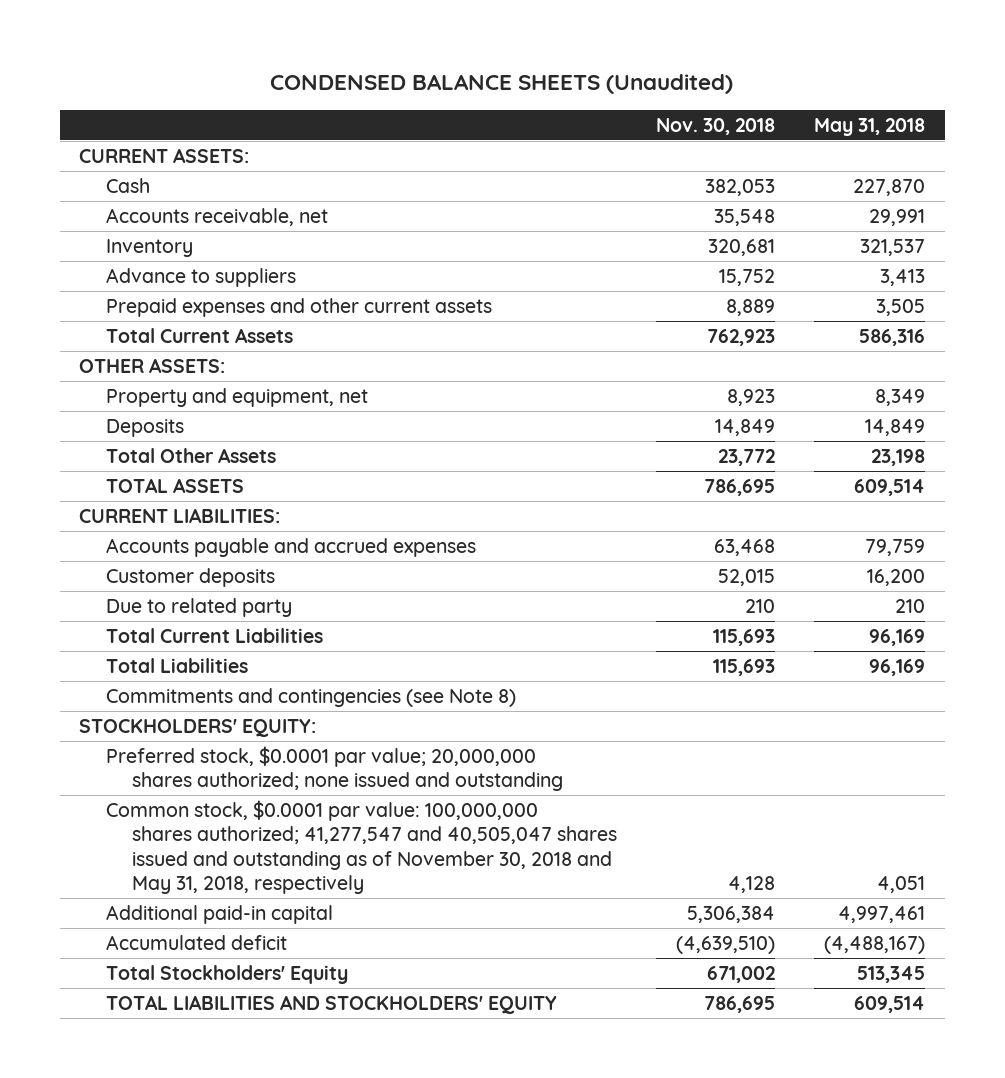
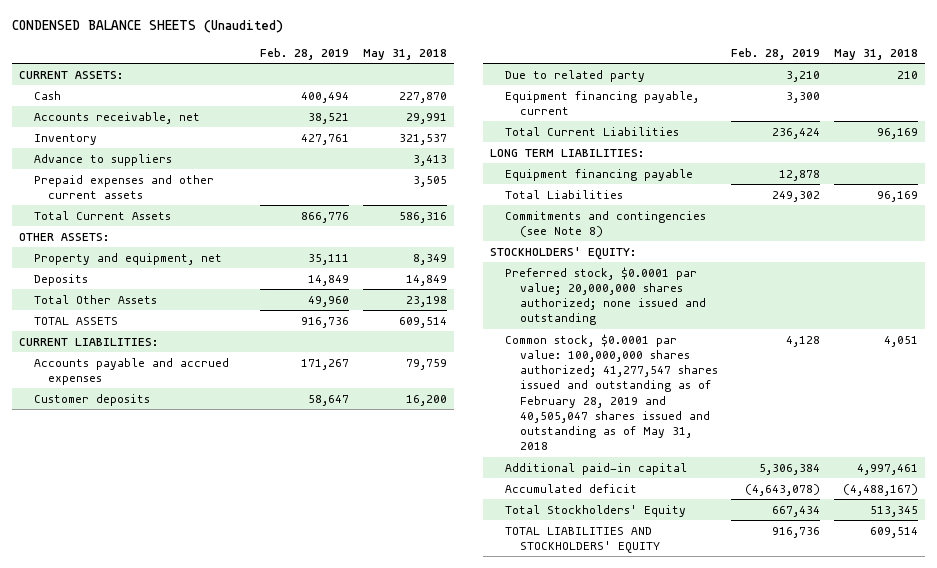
- | Nov. 30, 2018 | May 31, 2018
+ | Feb. 28, 2019 | May 31, 2018
+ Equipment financing payable, current | 3,300 |
+ LONG TERM LIABILITIES:
+ Equipment financing payable | 12,878 |
- Common stock, $0.0001 par value: 100,000,000 shares authorized; 41,277,547 and 40,505,047 shares issued and outstanding as of November 30, 2018 and May 31, 2018, respectively | 4,128 | 4,051
+ Common stock, $0.0001 par value: 100,000,000 shares authorized; 41,277,547 shares issued and outstanding as of February 28, 2019 and 40,505,047 shares issued and outstanding as of May 31, 2018 | 4,128 | 4,051

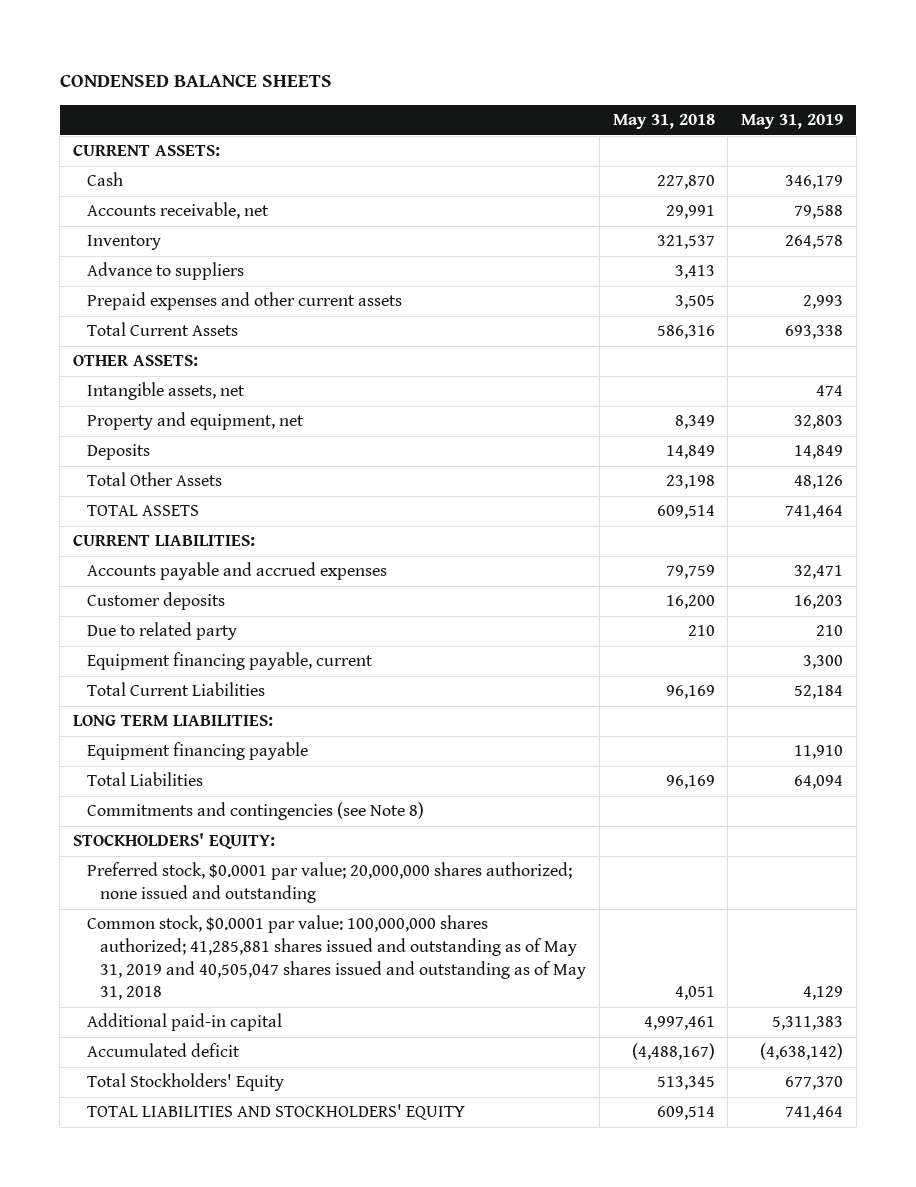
- CONDENSED BALANCE SHEETS (Unaudited)
+ CONDENSED BALANCE SHEETS
- | Feb. 28, 2019 | May 31, 2018
+ | May 31, 2018 | May 31, 2019
+ Intangible assets, net | | 474
- Common stock, $0.0001 par value: 100,000,000 shares authorized; 41,277,547 shares issued and outstanding as of February 28, 2019 and 40,505,047 shares issued and outstanding as of May 31, 2018 | 4,128 | 4,051
+ Common stock, $0.0001 par value: 100,000,000 shares authorized; 41,285,881 shares issued and outstanding as of May 31, 2019 and 40,505,047 shares issued and outstanding as of May 31, 2018 | 4,051 | 4,129

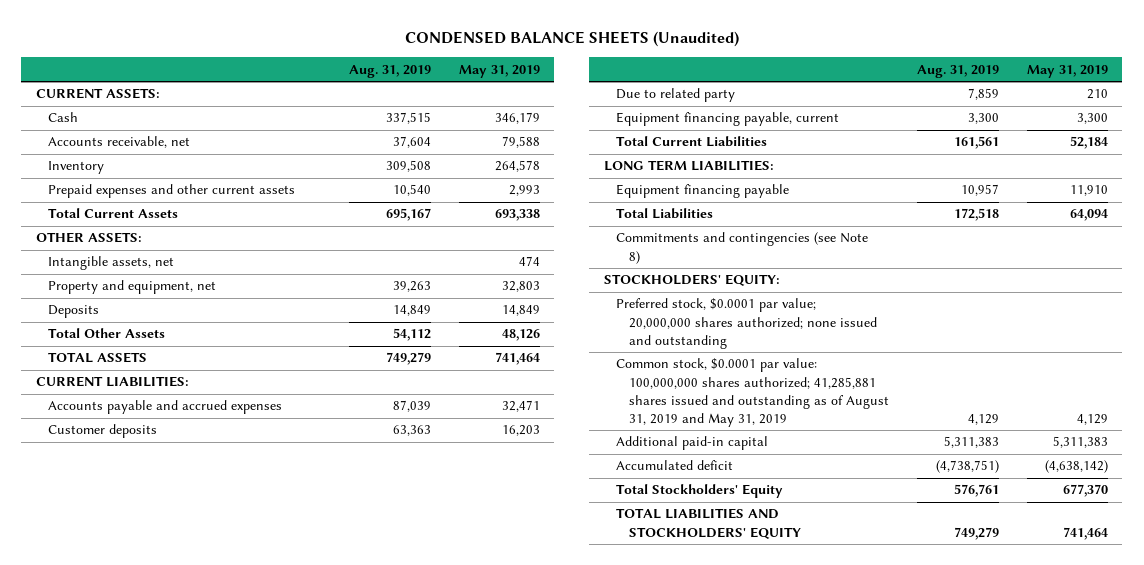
- CONDENSED BALANCE SHEETS
+ CONDENSED BALANCE SHEETS (Unaudited)
- | May 31, 2018 | May 31, 2019
+ | Aug. 31, 2019 | May 31, 2019
- Advance to suppliers | 3,413 |
- Common stock, $0.0001 par value: 100,000,000 shares authorized; 41,285,881 shares issued and outstanding as of May 31, 2019 and 40,505,047 shares issued and outstanding as of May 31, 2018 | 4,051 | 4,129
+ Common stock, $0.0001 par value: 100,000,000 shares authorized; 41,285,881 shares issued and outstanding as of August 31, 2019 and May 31, 2019 | 4,129 | 4,129

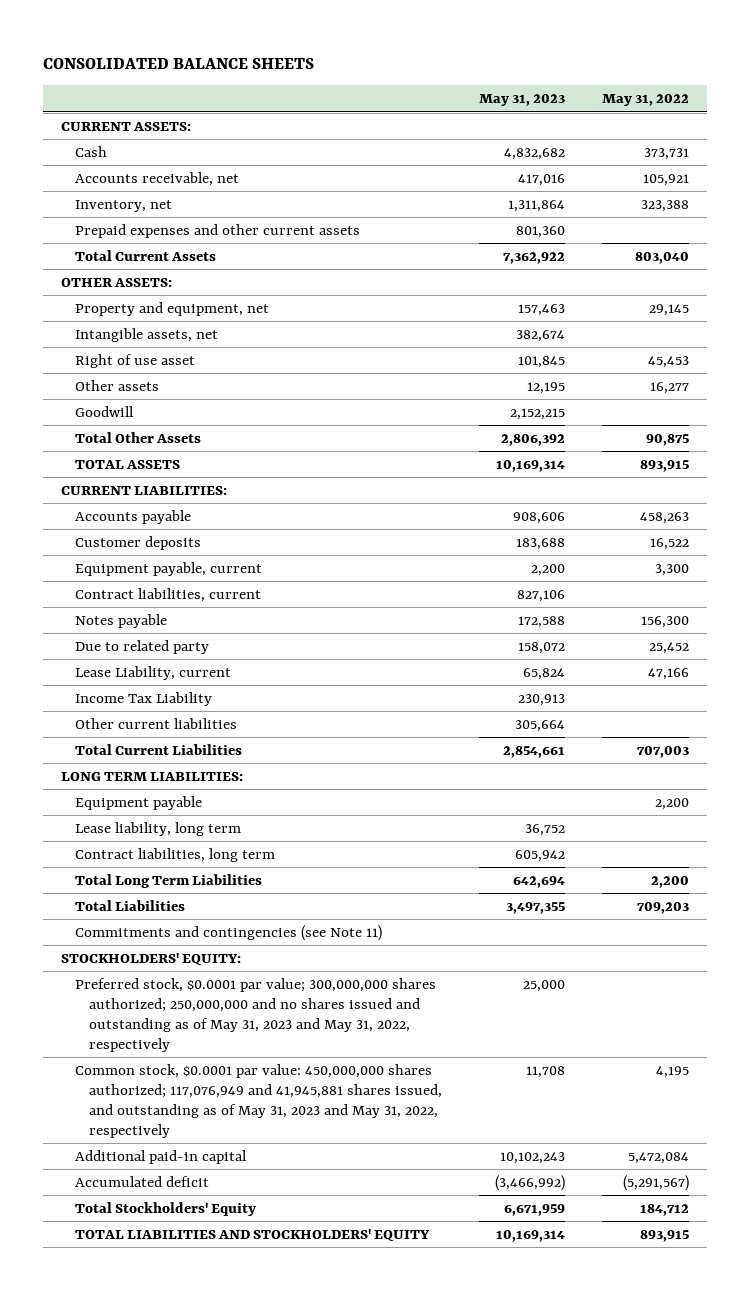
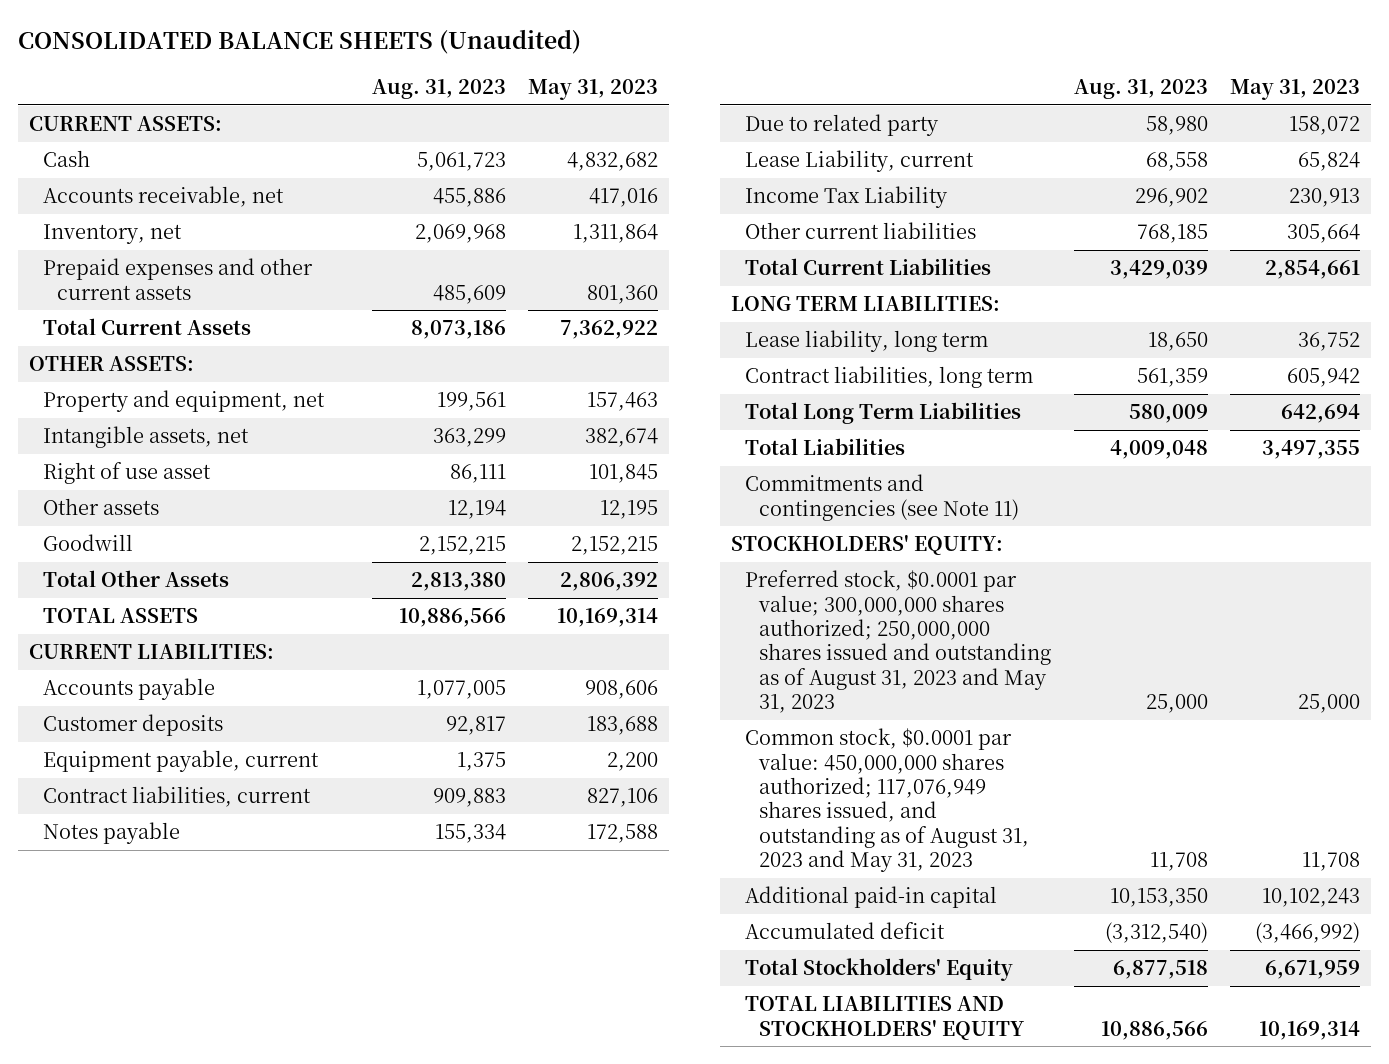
- CONSOLIDATED BALANCE SHEETS
+ CONSOLIDATED BALANCE SHEETS (Unaudited)
- | May 31, 2023 | May 31, 2022
+ | Aug. 31, 2023 | May 31, 2023
- Equipment payable | | 2,200
- Preferred stock, $0.0001 par value; 300,000,000 shares authorized; 250,000,000 and no shares issued and outstanding as of May 31, 2023 and May 31, 2022, respectively | 25,000 |
- Common stock, $0.0001 par value: 450,000,000 shares authorized; 117,076,949 and 41,945,881 shares issued, and outstanding as of May 31, 2023 and May 31, 2022, respectively | 11,708 | 4,195
+ Preferred stock, $0.0001 par value; 300,000,000 shares authorized; 250,000,000 shares issued and outstanding as of August 31, 2023 and May 31, 2023 | 25,000 | 25,000
+ Common stock, $0.0001 par value: 450,000,000 shares authorized; 117,076,949 shares issued, and outstanding as of August 31, 2023 and May 31, 2023 | 11,708 | 11,708

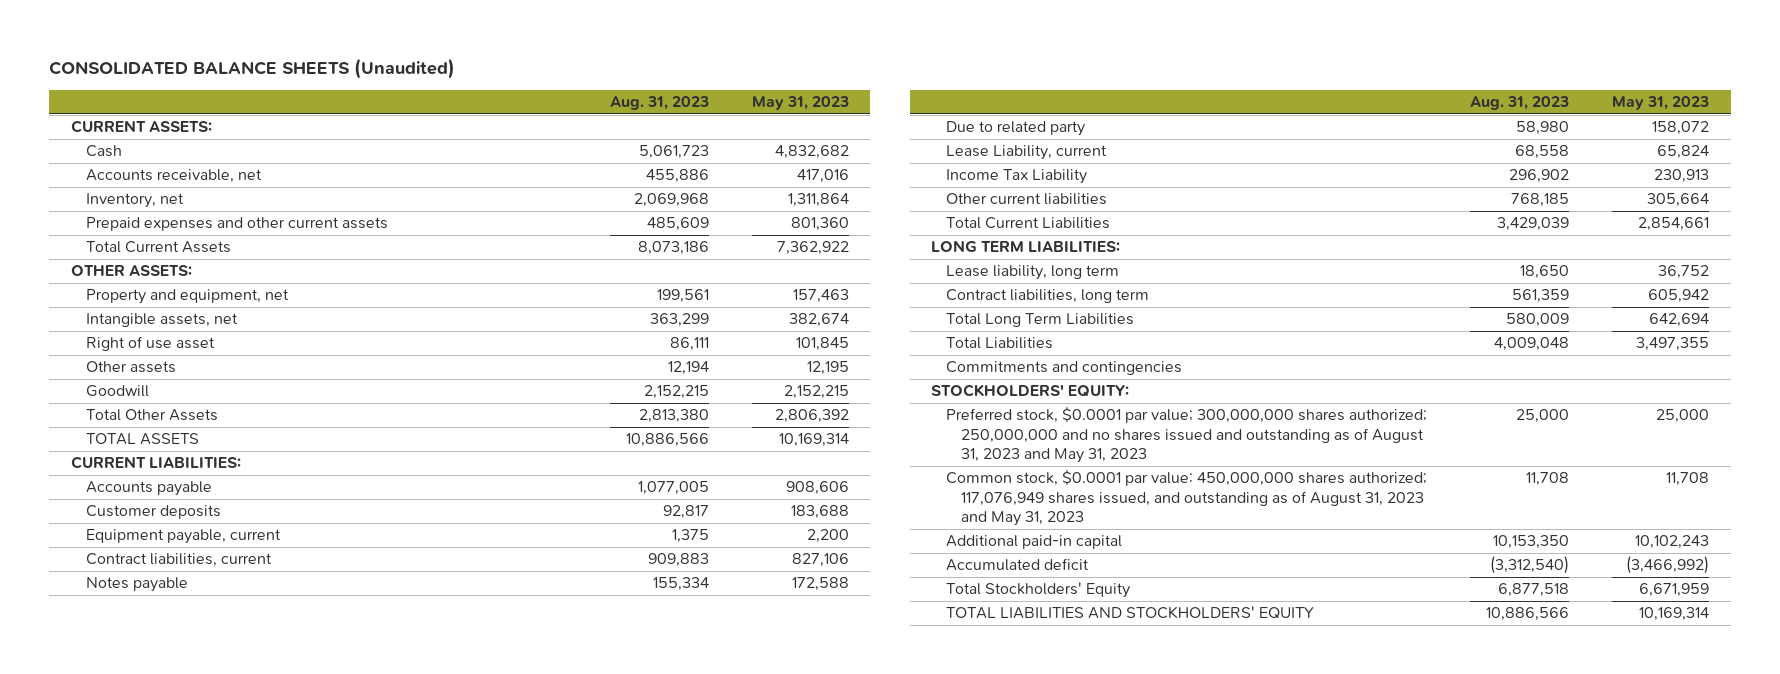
- Commitments and contingencies (see Note 11)
+ Commitments and contingencies
- Preferred stock, $0.0001 par value; 300,000,000 shares authorized; 250,000,000 shares issued and outstanding as of August 31, 2023 and May 31, 2023 | 25,000 | 25,000
+ Preferred stock, $0.0001 par value; 300,000,000 shares authorized; 250,000,000 and no shares issued and outstanding as of August 31, 2023 and May 31, 2023 | 25,000 | 25,000

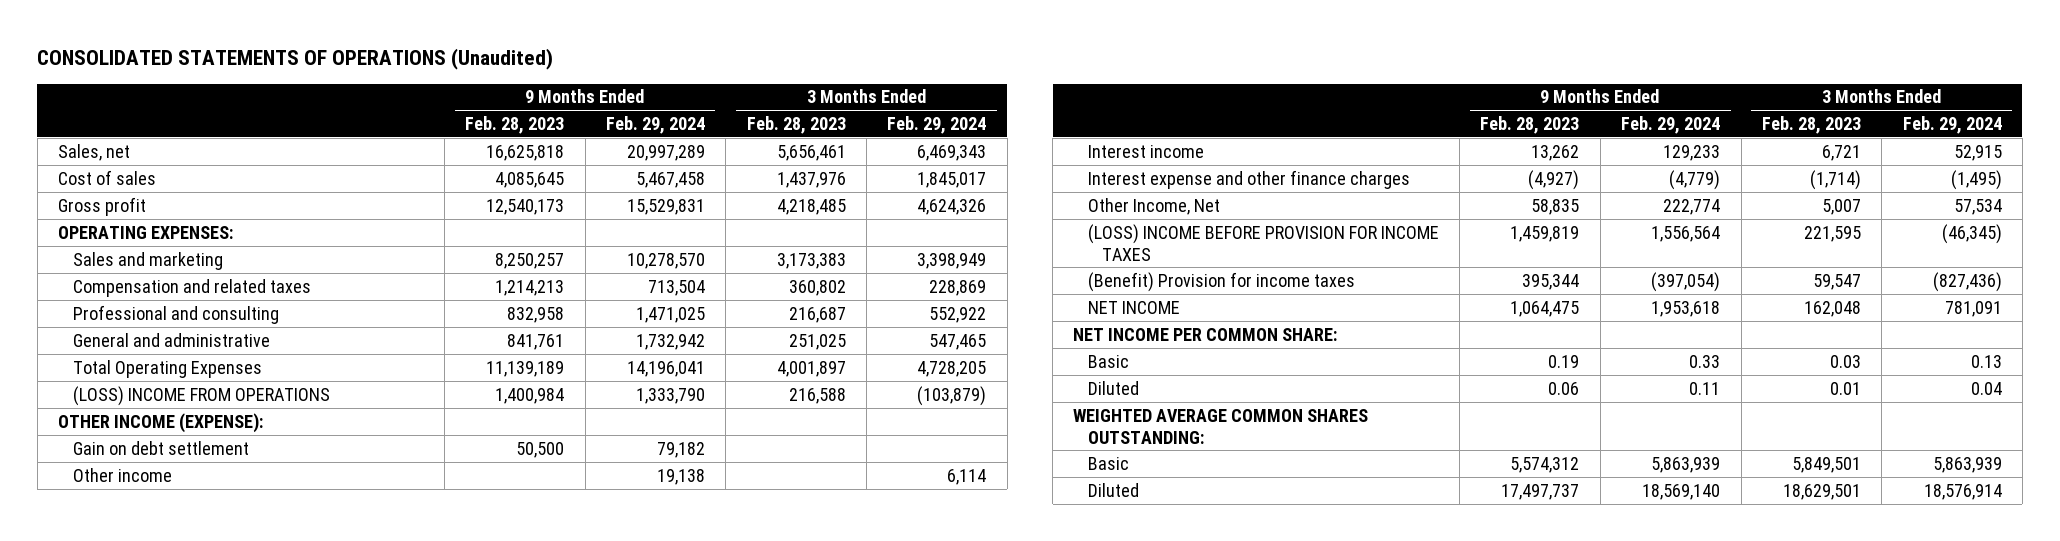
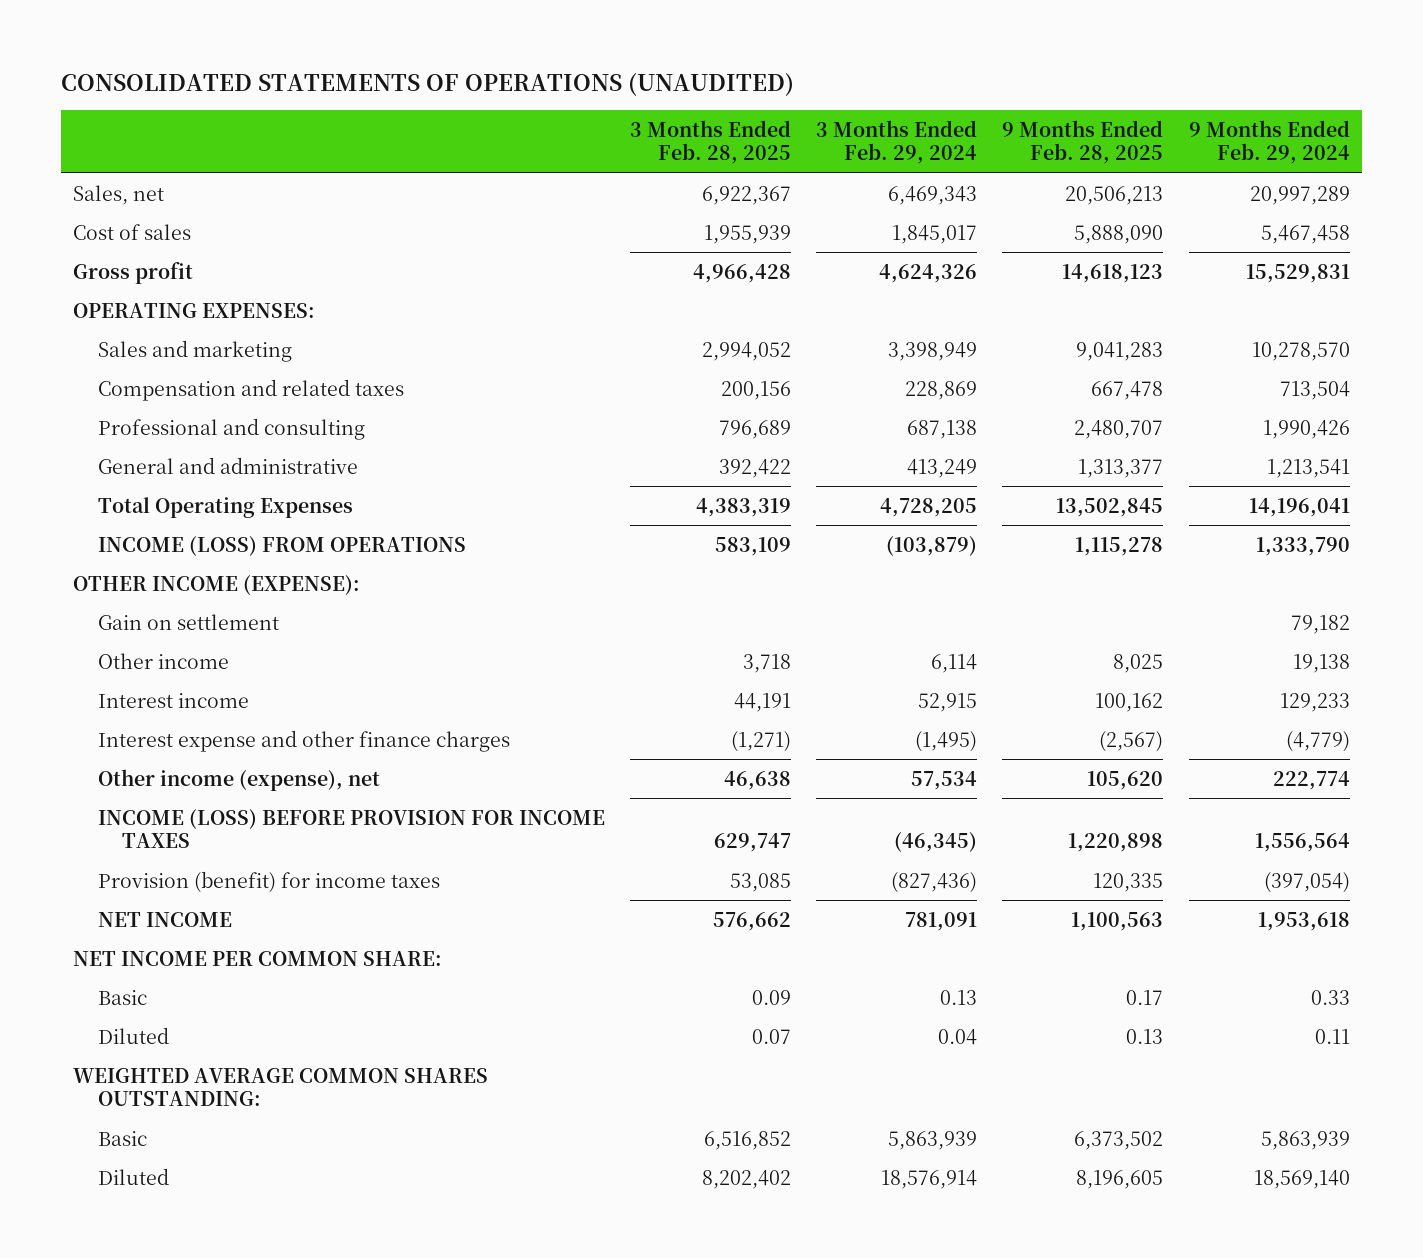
- CONSOLIDATED STATEMENTS OF OPERATIONS (Unaudited)
+ CONSOLIDATED STATEMENTS OF OPERATIONS (UNAUDITED)
- | 9 Months Ended Feb. 28, 2023 | 9 Months Ended Feb. 29, 2024 | 3 Months Ended Feb. 28, 2023 | 3 Months Ended Feb. 29, 2024
+ | 3 Months Ended Feb. 28, 2025 | 3 Months Ended Feb. 29, 2024 | 9 Months Ended Feb. 28, 2025 | 9 Months Ended Feb. 29, 2024
- Professional and consulting | 832,958 | 1,471,025 | 216,687 | 552,922
- General and administrative | 841,761 | 1,732,942 | 251,025 | 547,465
+ Professional and consulting | 796,689 | 687,138 | 2,480,707 | 1,990,426
+ General and administrative | 392,422 | 413,249 | 1,313,377 | 1,213,541
- (LOSS) INCOME FROM OPERATIONS | 1,400,984 | 1,333,790 | 216,588 | (103,879)
+ INCOME (LOSS) FROM OPERATIONS | 583,109 | (103,879) | 1,115,278 | 1,333,790
- Gain on debt settlement | 50,500 | 79,182 | |
+ Gain on settlement | | | | 79,182
- Other Income, Net | 58,835 | 222,774 | 5,007 | 57,534
- (LOSS) INCOME BEFORE PROVISION FOR INCOME TAXES | 1,459,819 | 1,556,564 | 221,595 | (46,345)
- (Benefit) Provision for income taxes | 395,344 | (397,054) | 59,547 | (827,436)
+ Other income (expense), net | 46,638 | 57,534 | 105,620 | 222,774
+ INCOME (LOSS) BEFORE PROVISION FOR INCOME TAXES | 629,747 | (46,345) | 1,220,898 | 1,556,564
+ Provision (benefit) for income taxes | 53,085 | (827,436) | 120,335 | (397,054)

